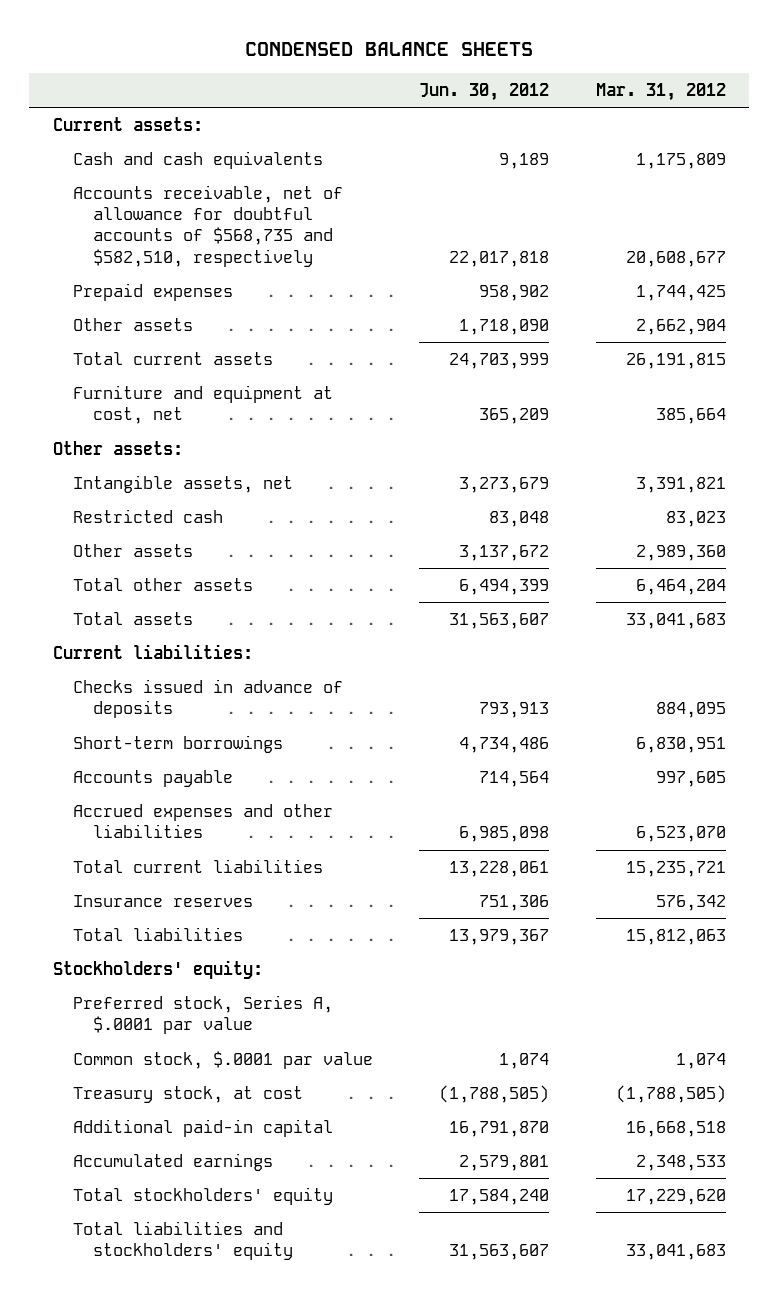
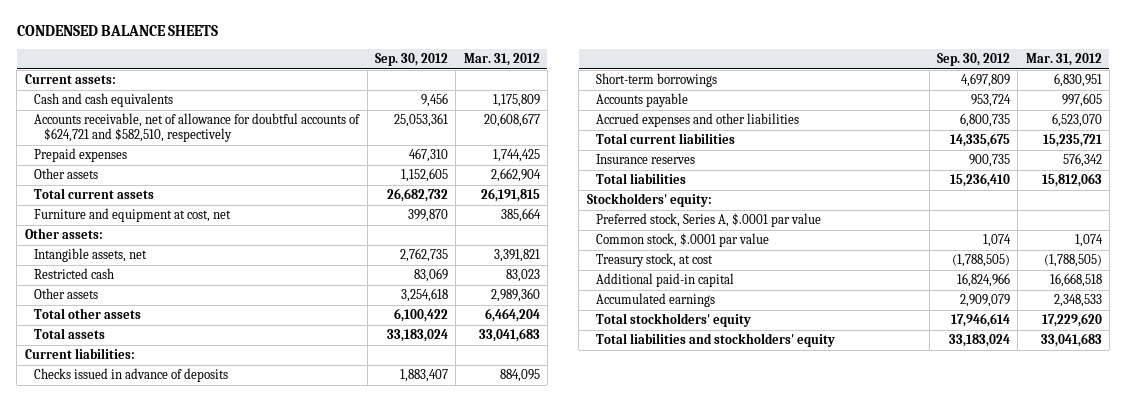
- | Jun. 30, 2012 | Mar. 31, 2012
+ | Sep. 30, 2012 | Mar. 31, 2012
- Accounts receivable, net of allowance for doubtful accounts of $568,735 and $582,510, respectively | 22,017,818 | 20,608,677
+ Accounts receivable, net of allowance for doubtful accounts of $624,721 and $582,510, respectively | 25,053,361 | 20,608,677

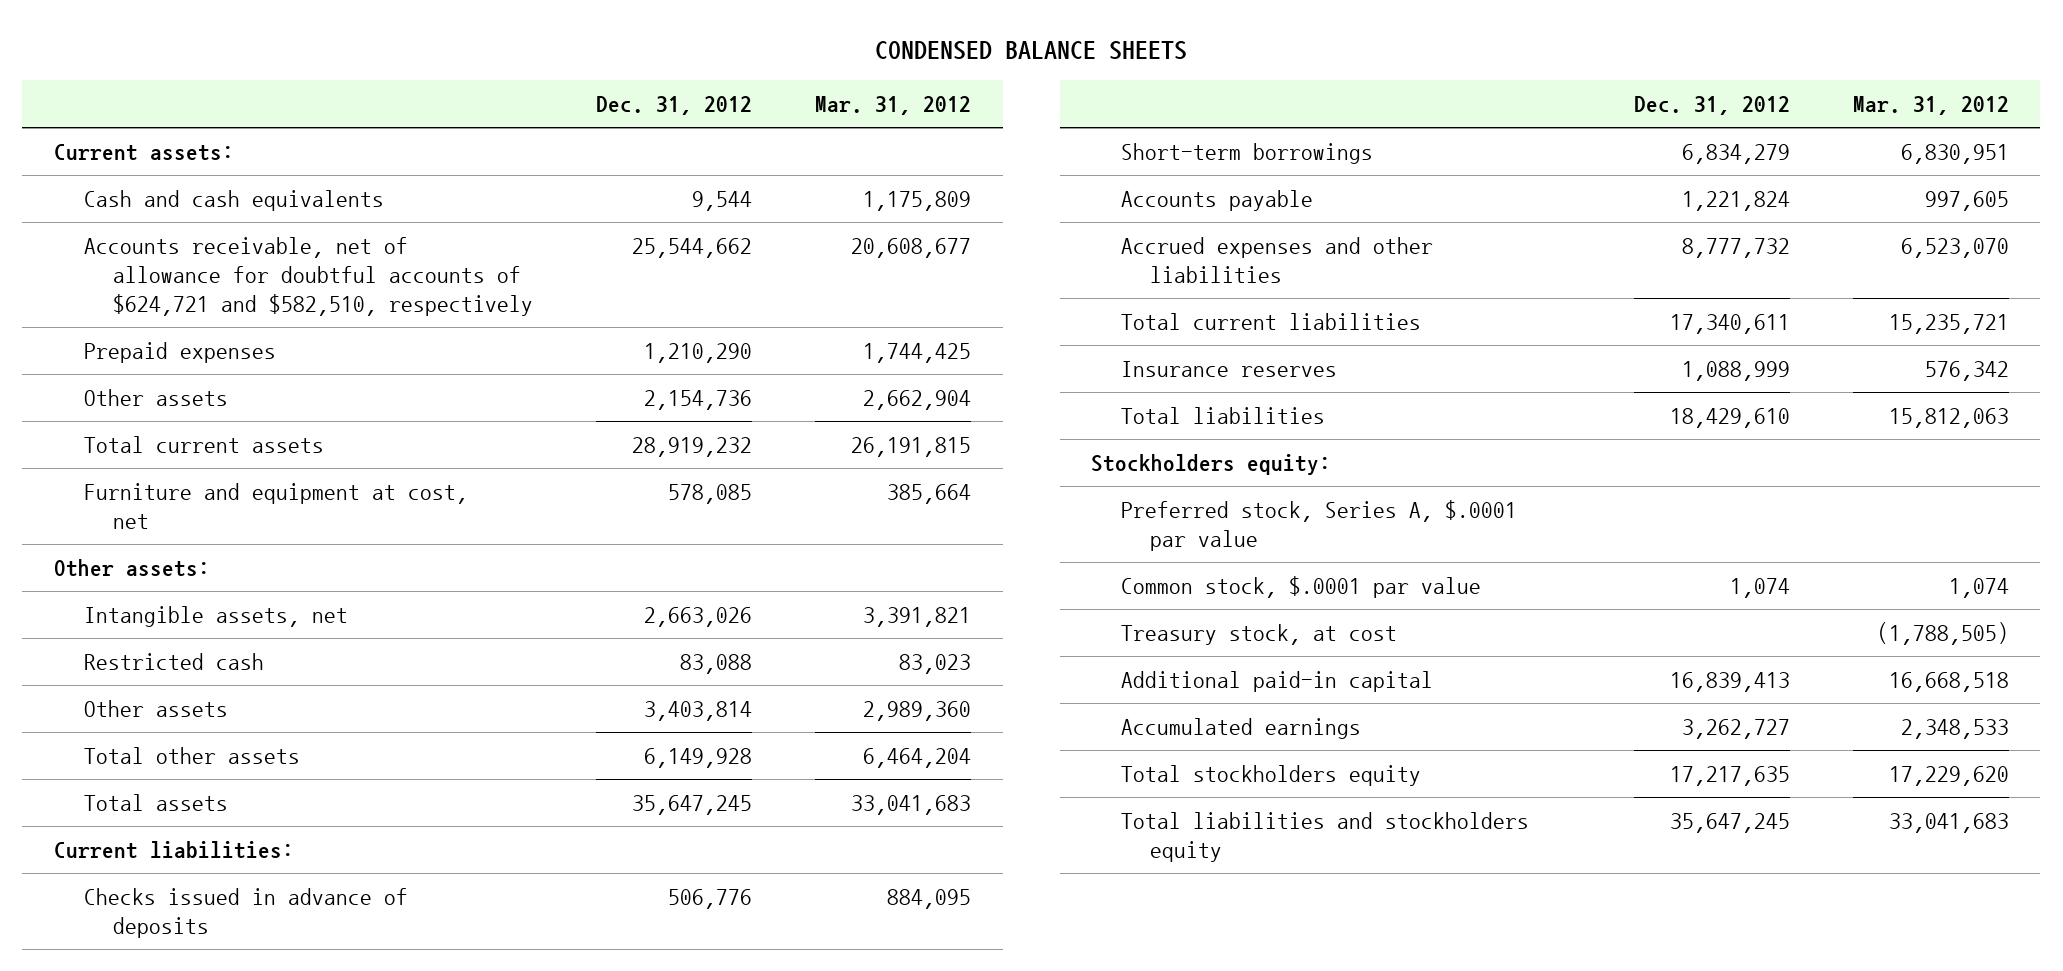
- | Sep. 30, 2012 | Mar. 31, 2012
+ | Dec. 31, 2012 | Mar. 31, 2012
- Stockholders' equity:
+ Stockholders equity:
- Total stockholders' equity | 17,946,614 | 17,229,620
- Total liabilities and stockholders' equity | 33,183,024 | 33,041,683
+ Total stockholders equity | 17,217,635 | 17,229,620
+ Total liabilities and stockholders equity | 35,647,245 | 33,041,683

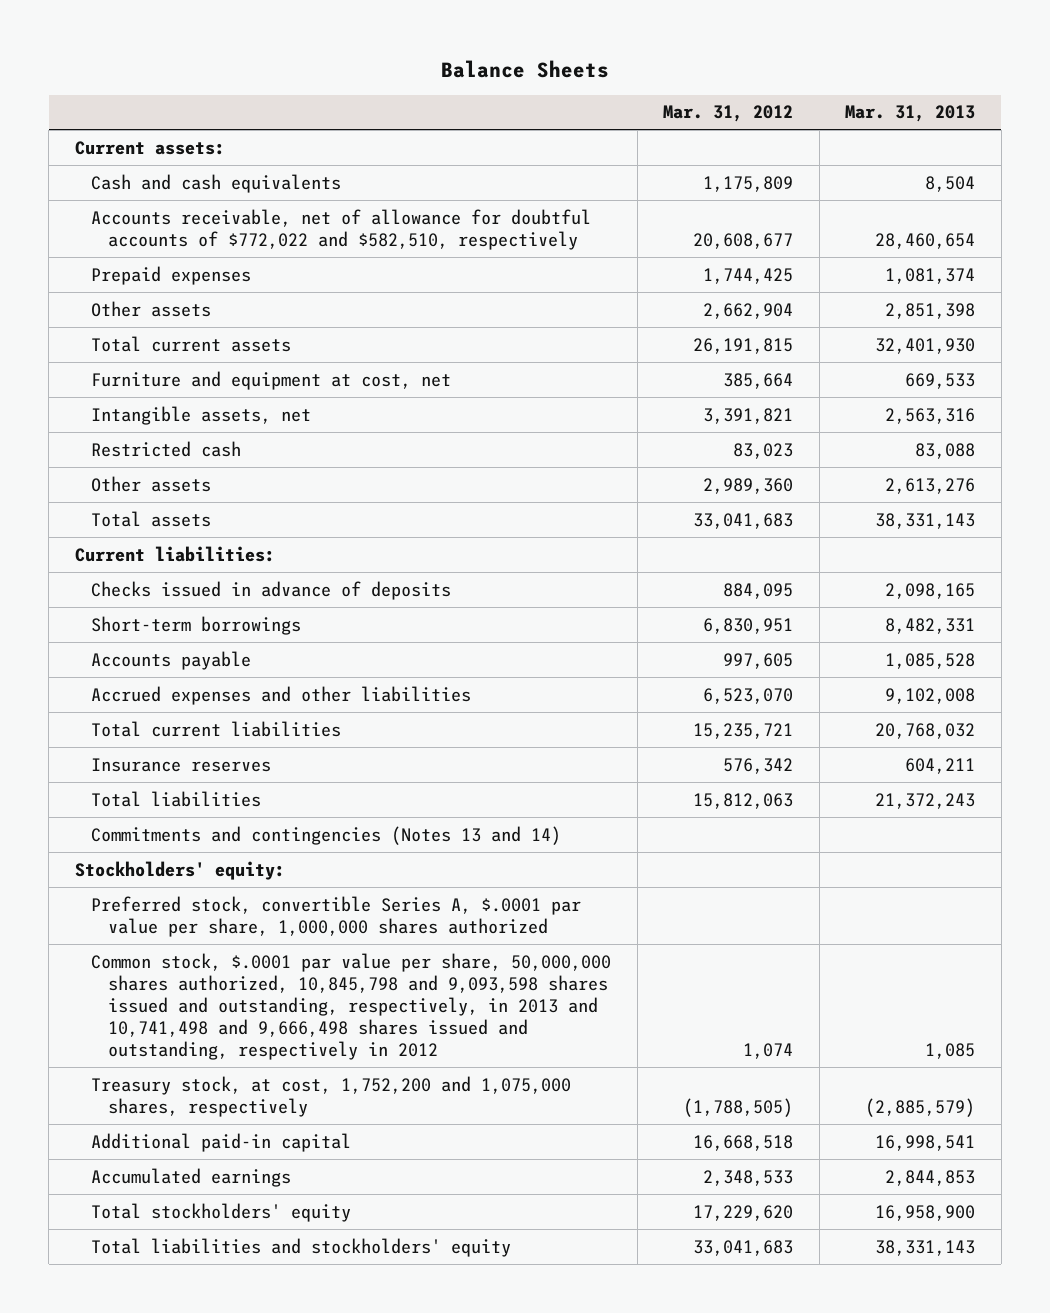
- CONDENSED BALANCE SHEETS
+ Balance Sheets
- | Dec. 31, 2012 | Mar. 31, 2012
+ | Mar. 31, 2012 | Mar. 31, 2013
- Accounts receivable, net of allowance for doubtful accounts of $624,721 and $582,510, respectively | 25,544,662 | 20,608,677
+ Accounts receivable, net of allowance for doubtful accounts of $772,022 and $582,510, respectively | 20,608,677 | 28,460,654
- Other assets:
- Total other assets | 6,149,928 | 6,464,204
- Stockholders equity:
- Preferred stock, Series A, $.0001 par value
- Common stock, $.0001 par value | 1,074 | 1,074
- Treasury stock, at cost | | (1,788,505)
+ Commitments and contingencies (Notes 13 and 14)
+ Stockholders' equity:
+ Preferred stock, convertible Series A, $.0001 par value per share, 1,000,000 shares authorized
+ Common stock, $.0001 par value per share, 50,000,000 shares authorized, 10,845,798 and 9,093,598 shares issued and outstanding, respectively, in 2013 and 10,741,498 and 9,666,498 shares issued and outstanding, respectively in 2012 | 1,074 | 1,085
+ Treasury stock, at cost, 1,752,200 and 1,075,000 shares, respectively | (1,788,505) | (2,885,579)
- Total stockholders equity | 17,217,635 | 17,229,620
- Total liabilities and stockholders equity | 35,647,245 | 33,041,683
+ Total stockholders' equity | 17,229,620 | 16,958,900
+ Total liabilities and stockholders' equity | 33,041,683 | 38,331,143

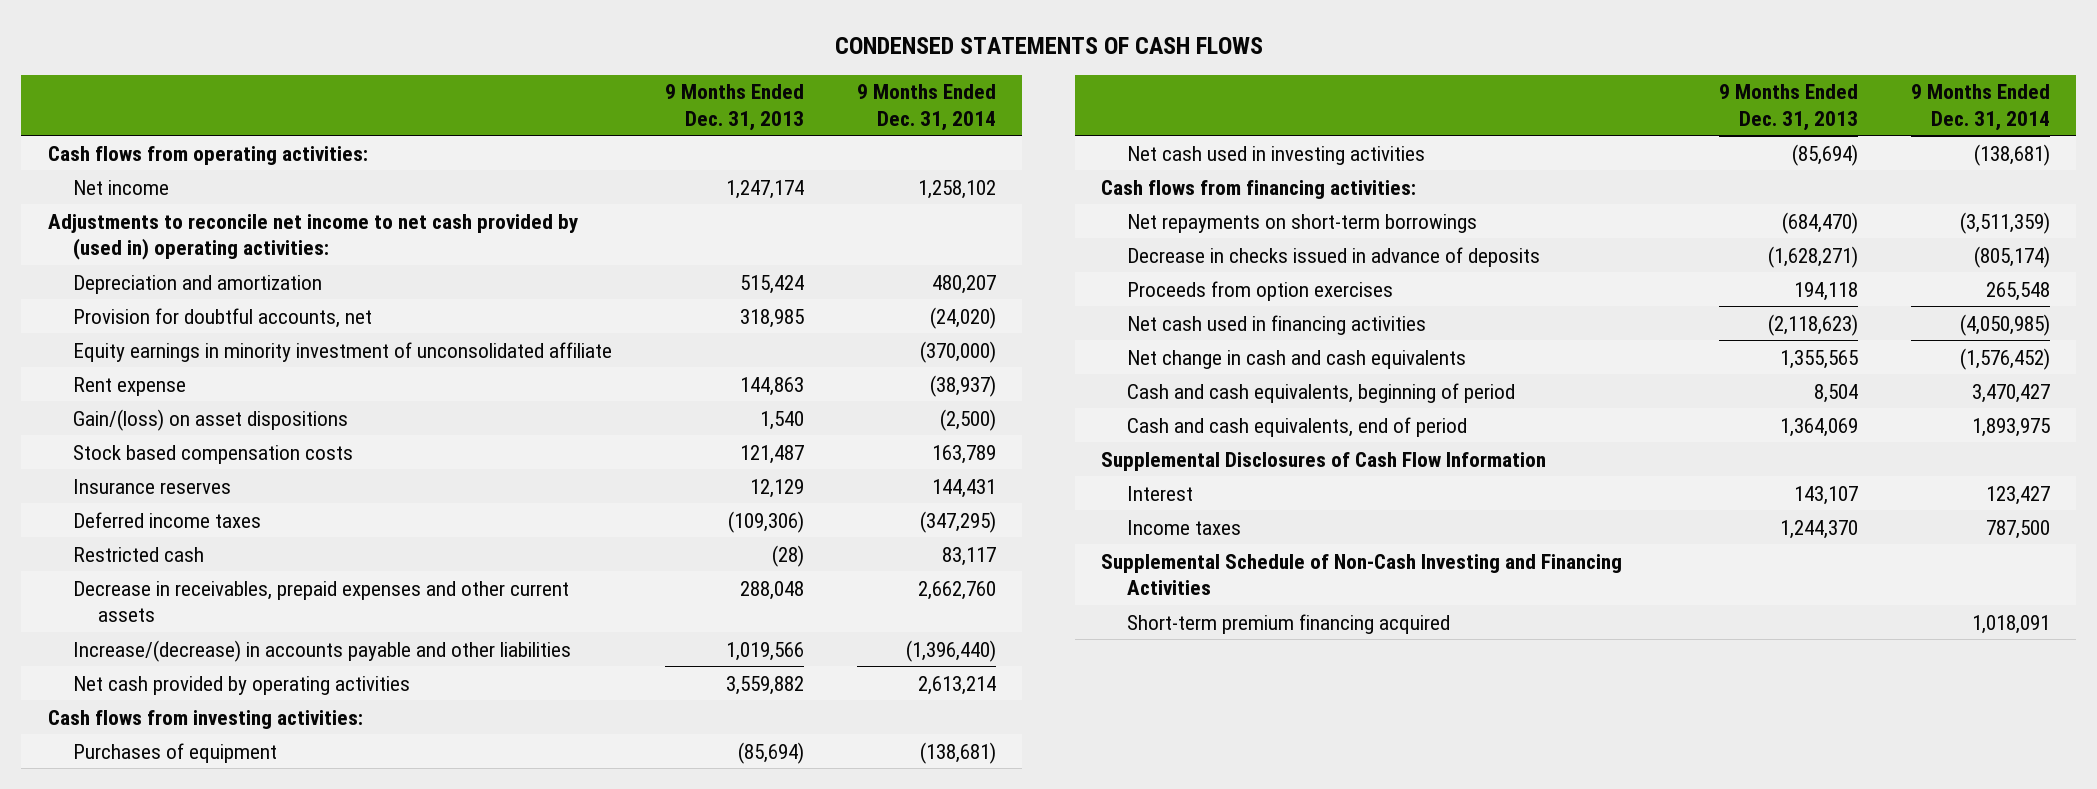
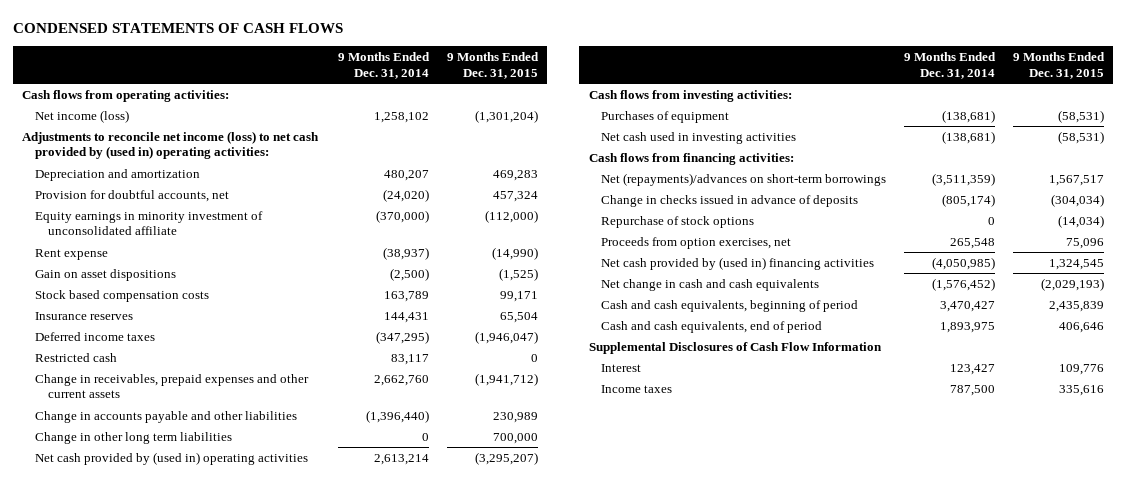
- | 9 Months Ended Dec. 31, 2013 | 9 Months Ended Dec. 31, 2014
+ | 9 Months Ended Dec. 31, 2014 | 9 Months Ended Dec. 31, 2015
- Net income | 1,247,174 | 1,258,102
- Adjustments to reconcile net income to net cash provided by (used in) operating activities:
+ Net income (loss) | 1,258,102 | (1,301,204)
+ Adjustments to reconcile net income (loss) to net cash provided by (used in) operating activities:
- Gain/(loss) on asset dispositions | 1,540 | (2,500)
+ Gain on asset dispositions | (2,500) | (1,525)
- Decrease in receivables, prepaid expenses and other current assets | 288,048 | 2,662,760
- Increase/(decrease) in accounts payable and other liabilities | 1,019,566 | (1,396,440)
- Net cash provided by operating activities | 3,559,882 | 2,613,214
+ Change in receivables, prepaid expenses and other current assets | 2,662,760 | (1,941,712)
+ Change in accounts payable and other liabilities | (1,396,440) | 230,989
+ Change in other long term liabilities | 0 | 700,000
+ Net cash provided by (used in) operating activities | 2,613,214 | (3,295,207)
- Net repayments on short-term borrowings | (684,470) | (3,511,359)
- Decrease in checks issued in advance of deposits | (1,628,271) | (805,174)
- Proceeds from option exercises | 194,118 | 265,548
- Net cash used in financing activities | (2,118,623) | (4,050,985)
+ Net (repayments)/advances on short-term borrowings | (3,511,359) | 1,567,517
+ Change in checks issued in advance of deposits | (805,174) | (304,034)
+ Repurchase of stock options | 0 | (14,034)
+ Proceeds from option exercises, net | 265,548 | 75,096
+ Net cash provided by (used in) financing activities | (4,050,985) | 1,324,545
- Supplemental Schedule of Non-Cash Investing and Financing Activities
- Short-term premium financing acquired | | 1,018,091

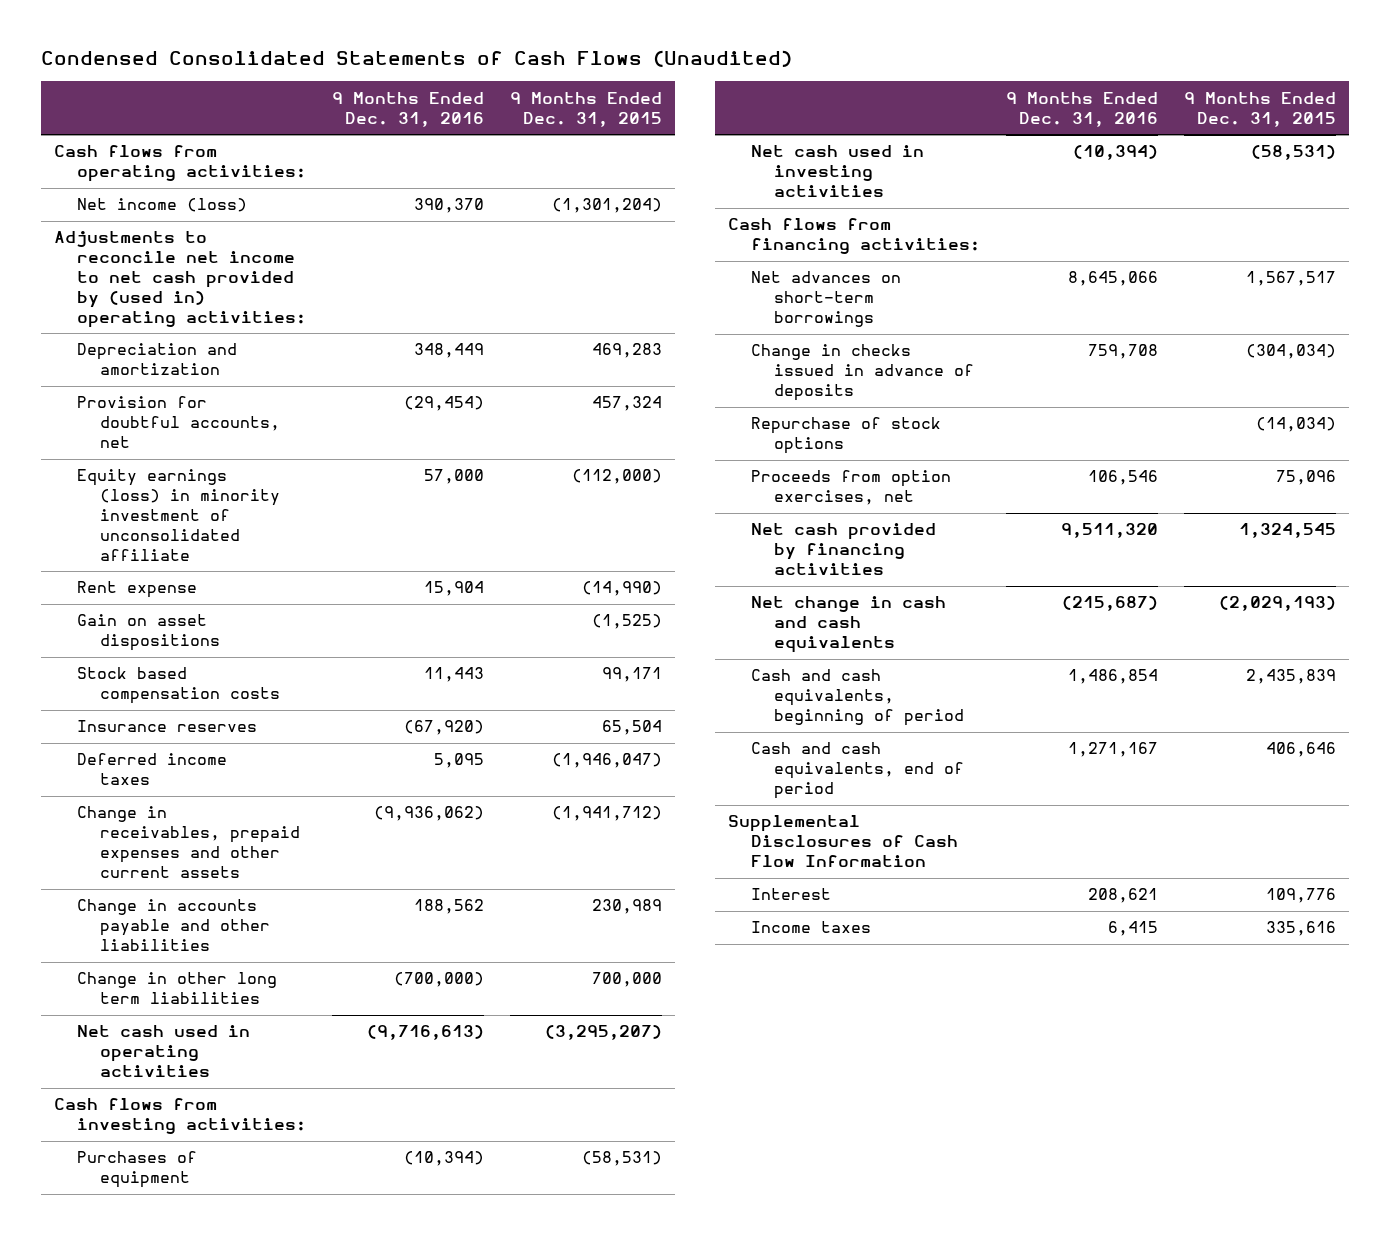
- CONDENSED STATEMENTS OF CASH FLOWS
+ Condensed Consolidated Statements of Cash Flows (Unaudited)
- | 9 Months Ended Dec. 31, 2014 | 9 Months Ended Dec. 31, 2015
+ | 9 Months Ended Dec. 31, 2016 | 9 Months Ended Dec. 31, 2015
- Adjustments to reconcile net income (loss) to net cash provided by (used in) operating activities:
+ Adjustments to reconcile net income to net cash provided by (used in) operating activities:
- Equity earnings in minority investment of unconsolidated affiliate | (370,000) | (112,000)
+ Equity earnings (loss) in minority investment of unconsolidated affiliate | 57,000 | (112,000)
- Restricted cash | 83,117 | 0
- Net cash provided by (used in) operating activities | 2,613,214 | (3,295,207)
+ Net cash used in operating activities | (9,716,613) | (3,295,207)
- Net (repayments)/advances on short-term borrowings | (3,511,359) | 1,567,517
+ Net advances on short-term borrowings | 8,645,066 | 1,567,517
- Net cash provided by (used in) financing activities | (4,050,985) | 1,324,545
+ Net cash provided by financing activities | 9,511,320 | 1,324,545

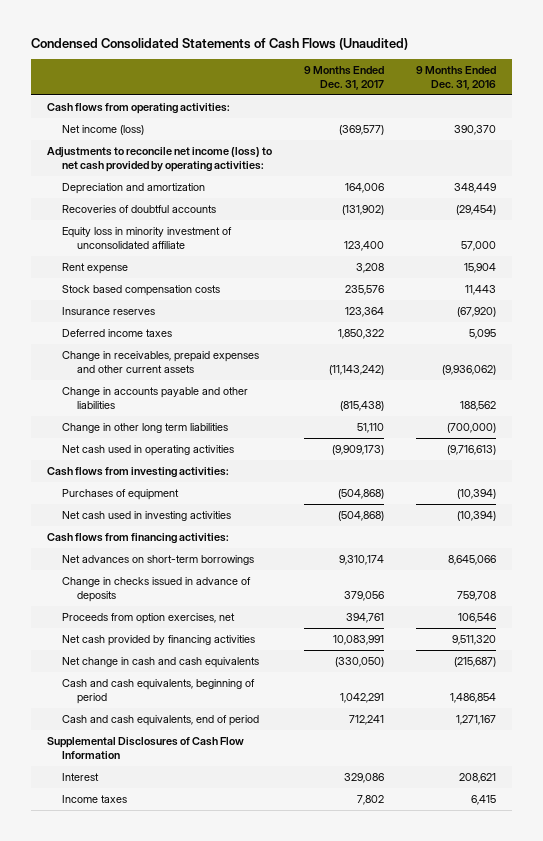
- | 9 Months Ended Dec. 31, 2016 | 9 Months Ended Dec. 31, 2015
+ | 9 Months Ended Dec. 31, 2017 | 9 Months Ended Dec. 31, 2016
- Adjustments to reconcile net income to net cash provided by (used in) operating activities:
+ Adjustments to reconcile net income (loss) to net cash provided by operating activities:
- Provision for doubtful accounts, net | (29,454) | 457,324
- Equity earnings (loss) in minority investment of unconsolidated affiliate | 57,000 | (112,000)
+ Recoveries of doubtful accounts | (131,902) | (29,454)
+ Equity loss in minority investment of unconsolidated affiliate | 123,400 | 57,000
- Gain on asset dispositions | | (1,525)
- Repurchase of stock options | | (14,034)

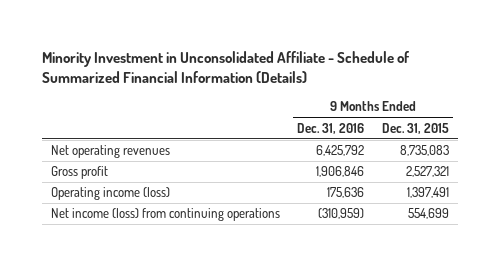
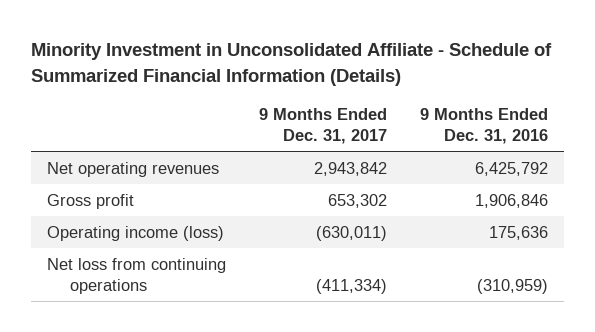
- | 9 Months Ended Dec. 31, 2016 | 9 Months Ended Dec. 31, 2015
+ | 9 Months Ended Dec. 31, 2017 | 9 Months Ended Dec. 31, 2016
- Net income (loss) from continuing operations | (310,959) | 554,699
+ Net loss from continuing operations | (411,334) | (310,959)

